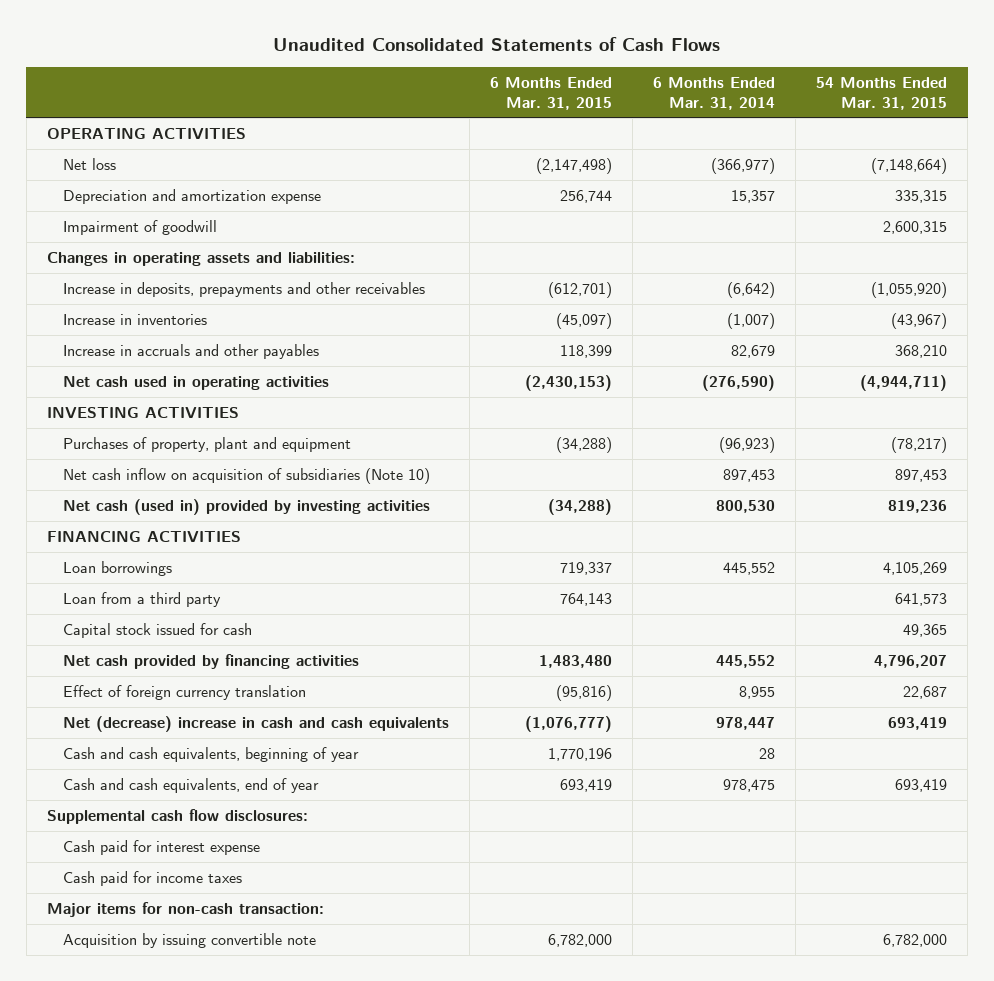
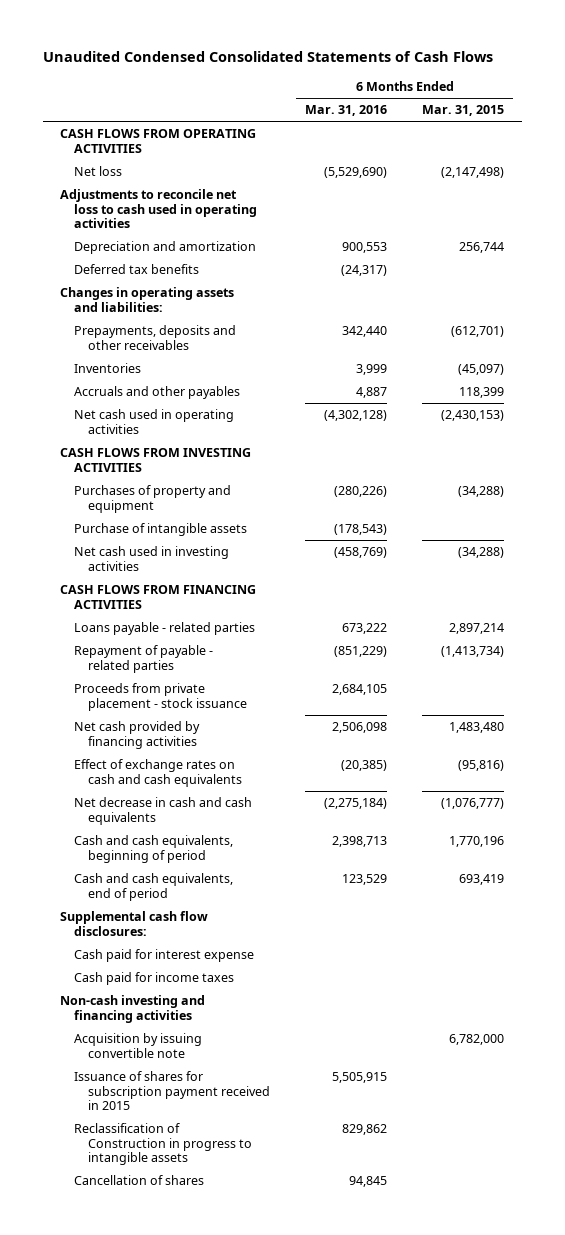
- Unaudited Consolidated Statements of Cash Flows
+ Unaudited Condensed Consolidated Statements of Cash Flows
- | 6 Months Ended Mar. 31, 2015 | 6 Months Ended Mar. 31, 2014 | 54 Months Ended Mar. 31, 2015
+ | 6 Months Ended Mar. 31, 2016 | 6 Months Ended Mar. 31, 2015
- OPERATING ACTIVITIES
+ CASH FLOWS FROM OPERATING ACTIVITIES
- Depreciation and amortization expense | 256,744 | 15,357 | 335,315
- Impairment of goodwill | | | 2,600,315
+ Adjustments to reconcile net loss to cash used in operating activities
+ Depreciation and amortization | 900,553 | 256,744
+ Deferred tax benefits | (24,317) |
- Increase in deposits, prepayments and other receivables | (612,701) | (6,642) | (1,055,920)
- Increase in inventories | (45,097) | (1,007) | (43,967)
- Increase in accruals and other payables | 118,399 | 82,679 | 368,210
+ Prepayments, deposits and other receivables | 342,440 | (612,701)
+ Inventories | 3,999 | (45,097)
+ Accruals and other payables | 4,887 | 118,399
- INVESTING ACTIVITIES
- Purchases of property, plant and equipment | (34,288) | (96,923) | (78,217)
- Net cash inflow on acquisition of subsidiaries (Note 10) | | 897,453 | 897,453
- Net cash (used in) provided by investing activities | (34,288) | 800,530 | 819,236
- FINANCING ACTIVITIES
- Loan borrowings | 719,337 | 445,552 | 4,105,269
- Loan from a third party | 764,143 | | 641,573
- Capital stock issued for cash | | | 49,365
+ CASH FLOWS FROM INVESTING ACTIVITIES
+ Purchases of property and equipment | (280,226) | (34,288)
+ Purchase of intangible assets | (178,543) |
+ Net cash used in investing activities | (458,769) | (34,288)
+ CASH FLOWS FROM FINANCING ACTIVITIES
+ Loans payable - related parties | 673,222 | 2,897,214
+ Repayment of payable - related parties | (851,229) | (1,413,734)
+ Proceeds from private placement - stock issuance | 2,684,105 |
- Effect of foreign currency translation | (95,816) | 8,955 | 22,687
- Net (decrease) increase in cash and cash equivalents | (1,076,777) | 978,447 | 693,419
- Cash and cash equivalents, beginning of year | 1,770,196 | 28 |
- Cash and cash equivalents, end of year | 693,419 | 978,475 | 693,419
+ Effect of exchange rates on cash and cash equivalents | (20,385) | (95,816)
+ Net decrease in cash and cash equivalents | (2,275,184) | (1,076,777)
+ Cash and cash equivalents, beginning of period | 2,398,713 | 1,770,196
+ Cash and cash equivalents, end of period | 123,529 | 693,419
- Major items for non-cash transaction:
+ Non-cash investing and financing activities
+ Issuance of shares for subscription payment received in 2015 | 5,505,915 |
+ Reclassification of Construction in progress to intangible assets | 829,862 |
+ Cancellation of shares | 94,845 |

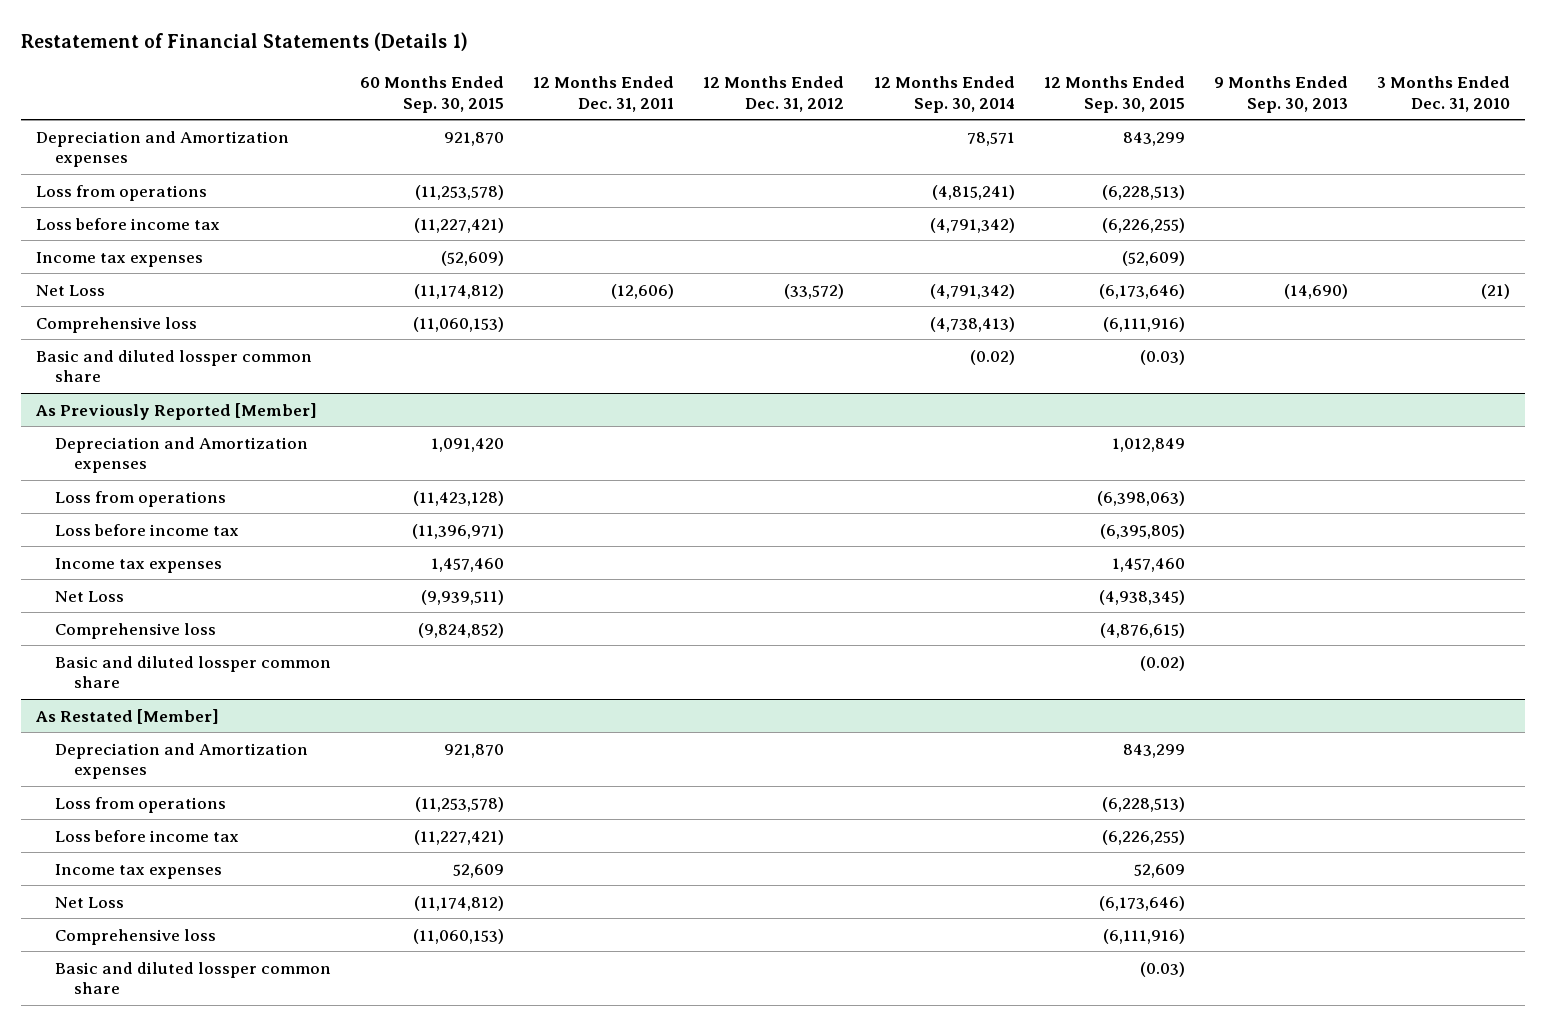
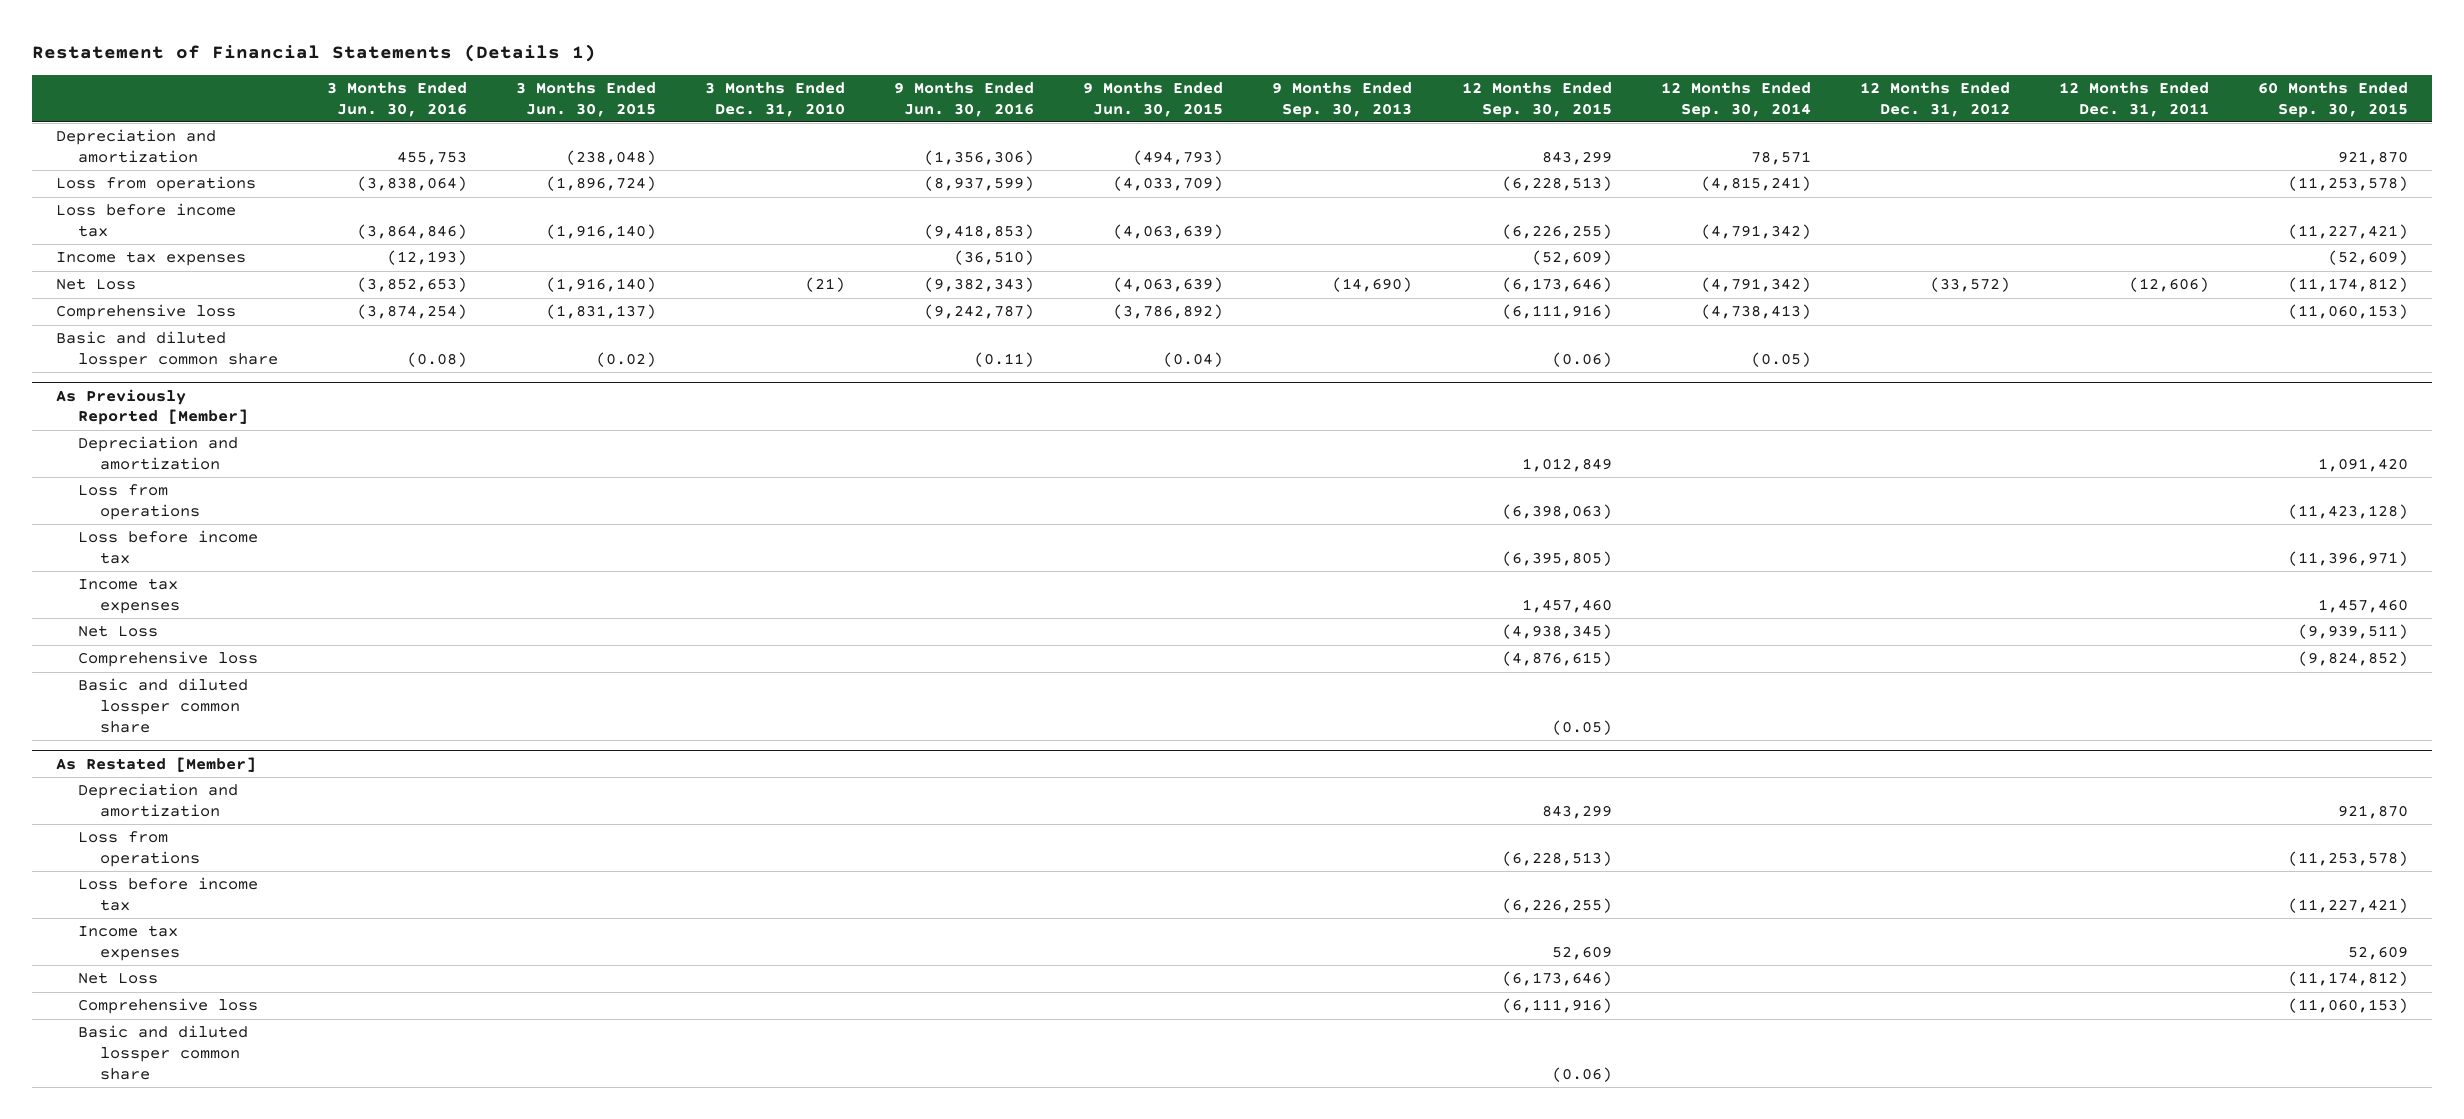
- | 60 Months Ended Sep. 30, 2015 | 12 Months Ended Dec. 31, 2011 | 12 Months Ended Dec. 31, 2012 | 12 Months Ended Sep. 30, 2014 | 12 Months Ended Sep. 30, 2015 | 9 Months Ended Sep. 30, 2013 | 3 Months Ended Dec. 31, 2010
+ | 3 Months Ended Jun. 30, 2016 | 3 Months Ended Jun. 30, 2015 | 3 Months Ended Dec. 31, 2010 | 9 Months Ended Jun. 30, 2016 | 9 Months Ended Jun. 30, 2015 | 9 Months Ended Sep. 30, 2013 | 12 Months Ended Sep. 30, 2015 | 12 Months Ended Sep. 30, 2014 | 12 Months Ended Dec. 31, 2012 | 12 Months Ended Dec. 31, 2011 | 60 Months Ended Sep. 30, 2015
- Depreciation and Amortization expenses | 921,870 | | | 78,571 | 843,299 | |
+ Depreciation and amortization | 455,753 | (238,048) | | (1,356,306) | (494,793) | | 843,299 | 78,571 | | | 921,870
- Basic and diluted lossper common share | | | | (0.02) | (0.03) | |
+ Basic and diluted lossper common share | (0.08) | (0.02) | | (0.11) | (0.04) | | (0.06) | (0.05) | | |
@ As Previously Reported [Member]
- Depreciation and Amortization expenses | 1,091,420 | | | | 1,012,849 | |
+ Depreciation and amortization | | | | | | | 1,012,849 | | | | 1,091,420
- Basic and diluted lossper common share | | | | | (0.02) | |
+ Basic and diluted lossper common share | | | | | | | (0.05) | | | |
@ As Restated [Member]
- Depreciation and Amortization expenses | 921,870 | | | | 843,299 | |
+ Depreciation and amortization | | | | | | | 843,299 | | | | 921,870
- Basic and diluted lossper common share | | | | | (0.03) | |
+ Basic and diluted lossper common share | | | | | | | (0.06) | | | |

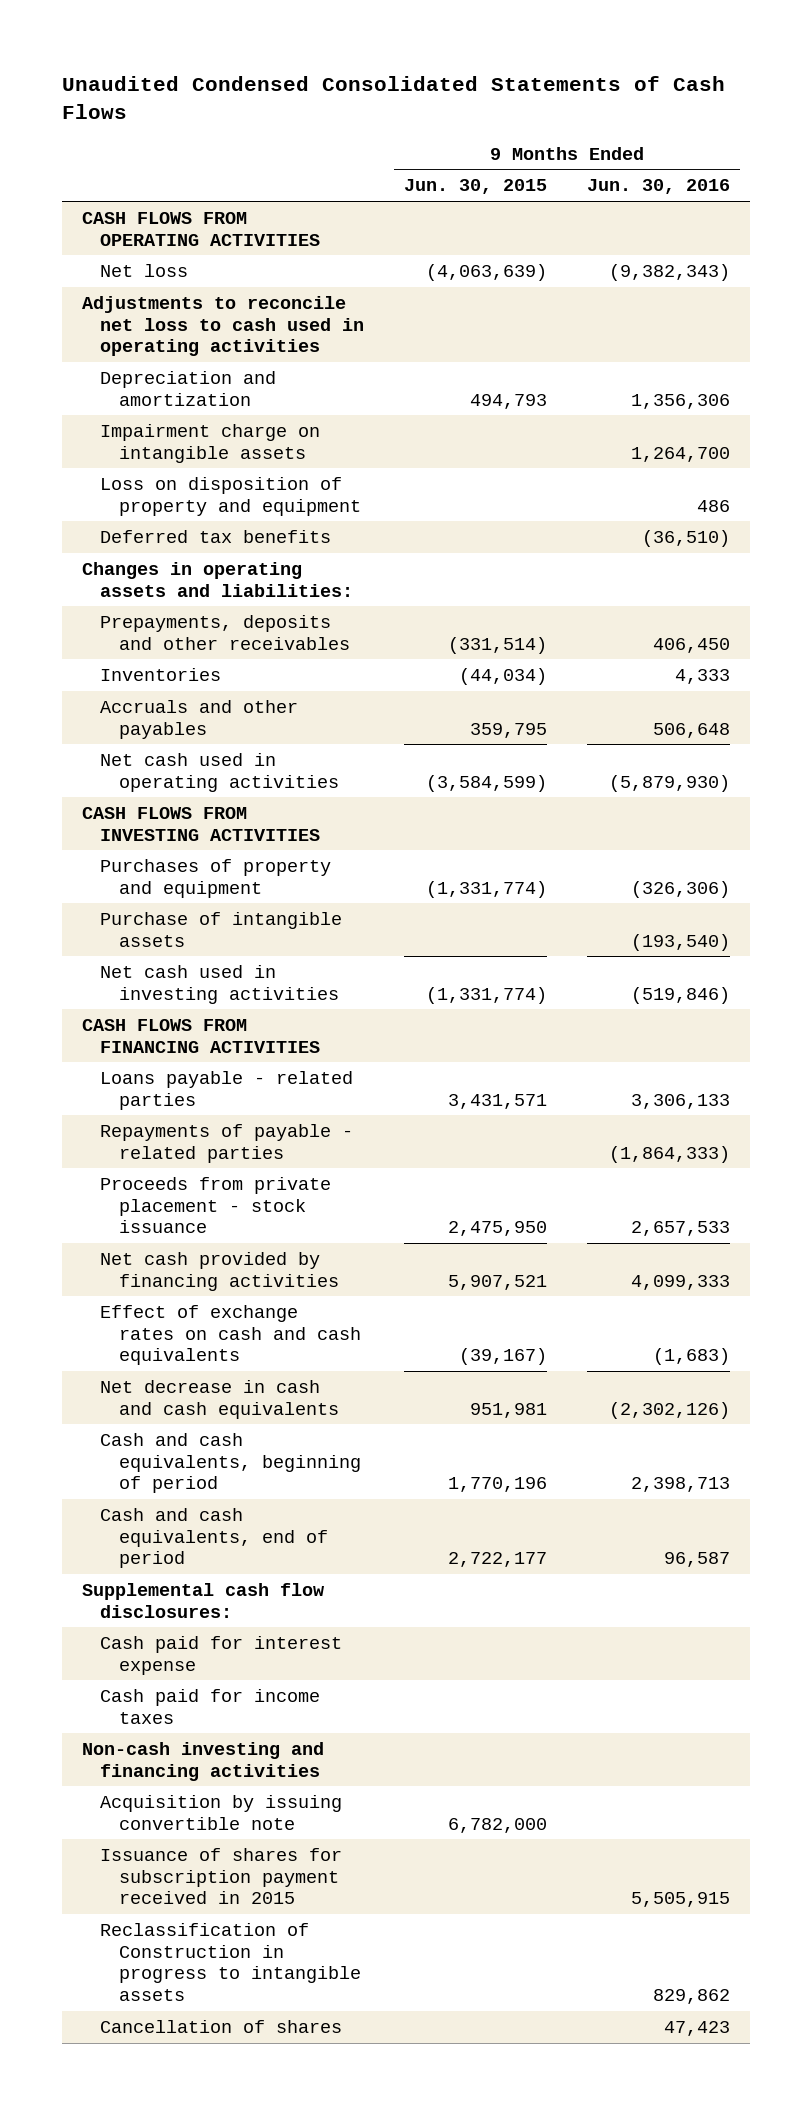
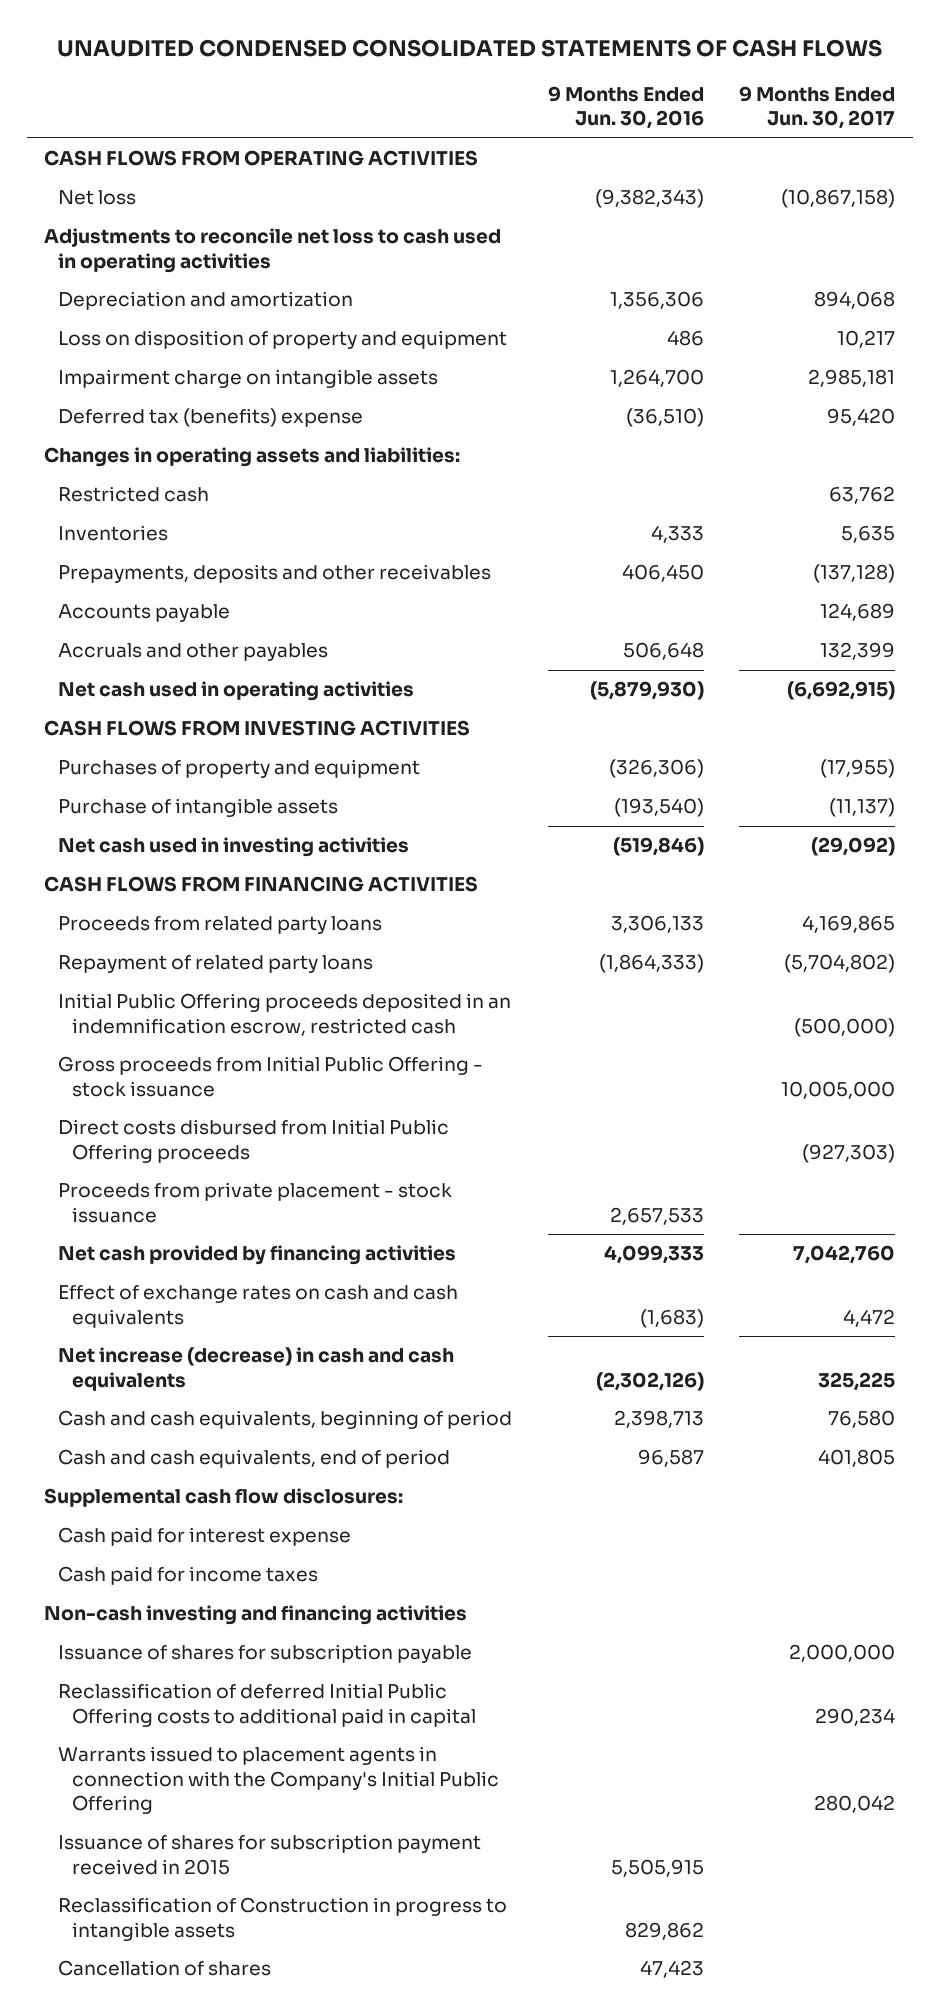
- Unaudited Condensed Consolidated Statements of Cash Flows
+ UNAUDITED CONDENSED CONSOLIDATED STATEMENTS OF CASH FLOWS
- | 9 Months Ended Jun. 30, 2015 | 9 Months Ended Jun. 30, 2016
+ | 9 Months Ended Jun. 30, 2016 | 9 Months Ended Jun. 30, 2017
- Deferred tax benefits | | (36,510)
moved down: Impairment charge on intangible assets | 1,264,700 | 2,985,181
+ Deferred tax (benefits) expense | (36,510) | 95,420
+ Restricted cash | | 63,762
moved down: Prepayments, deposits and other receivables | 406,450 | (137,128)
+ Accounts payable | | 124,689
- Loans payable - related parties | 3,431,571 | 3,306,133
- Repayments of payable - related parties | | (1,864,333)
+ Proceeds from related party loans | 3,306,133 | 4,169,865
+ Repayment of related party loans | (1,864,333) | (5,704,802)
+ Initial Public Offering proceeds deposited in an indemnification escrow, restricted cash | | (500,000)
+ Gross proceeds from Initial Public Offering - stock issuance | | 10,005,000
+ Direct costs disbursed from Initial Public Offering proceeds | | (927,303)
- Net decrease in cash and cash equivalents | 951,981 | (2,302,126)
+ Net increase (decrease) in cash and cash equivalents | (2,302,126) | 325,225
- Acquisition by issuing convertible note | 6,782,000 |
+ Issuance of shares for subscription payable | | 2,000,000
+ Reclassification of deferred Initial Public Offering costs to additional paid in capital | | 290,234
+ Warrants issued to placement agents in connection with the Company's Initial Public Offering | | 280,042

